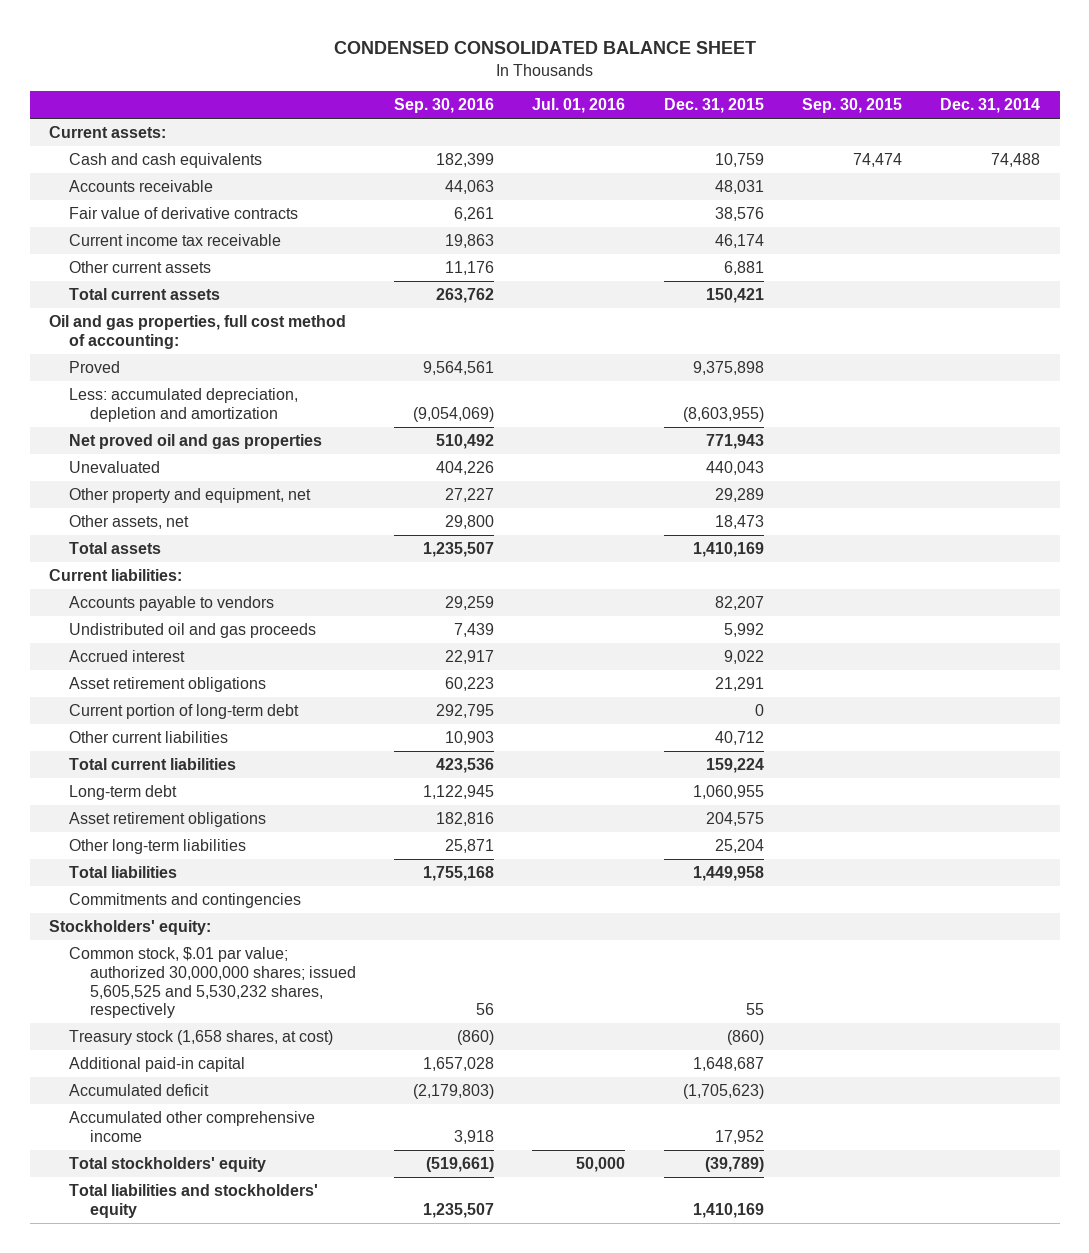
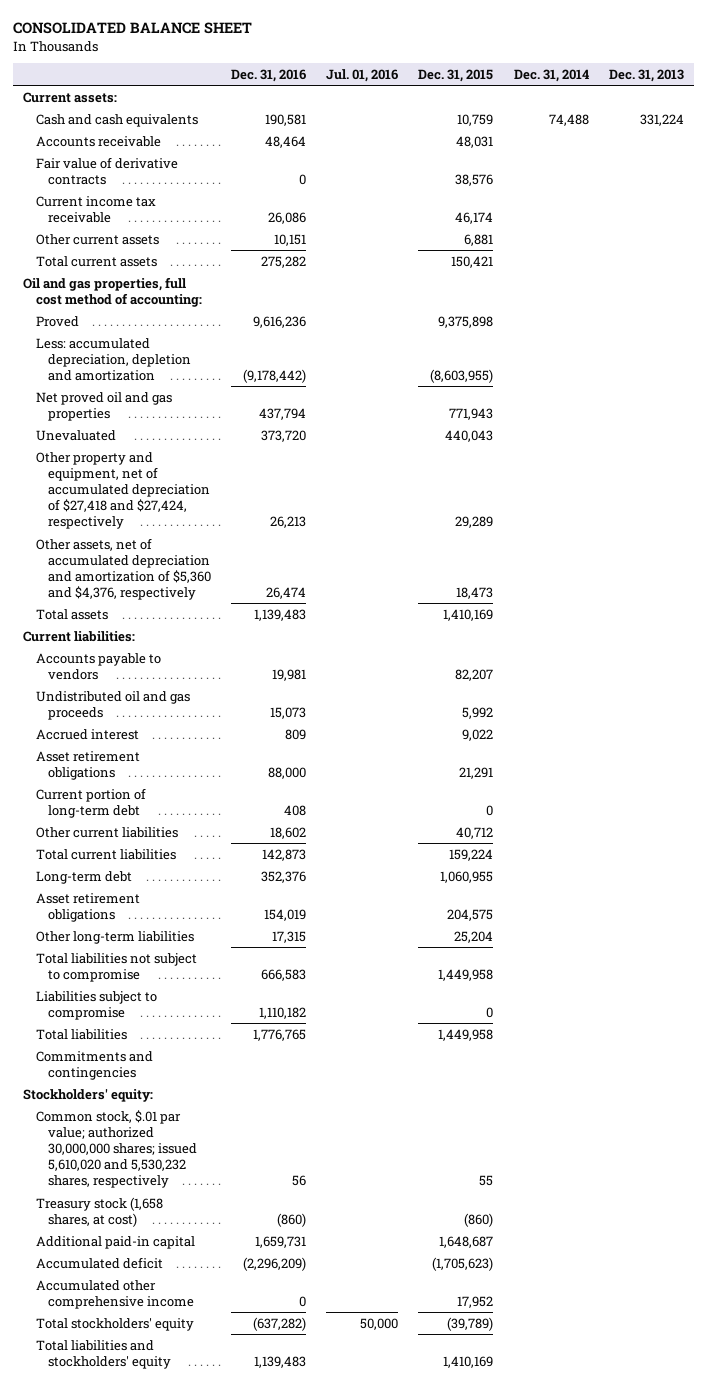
- CONDENSED CONSOLIDATED BALANCE SHEET
+ CONSOLIDATED BALANCE SHEET
- | Sep. 30, 2016 | Jul. 01, 2016 | Dec. 31, 2015 | Sep. 30, 2015 | Dec. 31, 2014
+ | Dec. 31, 2016 | Jul. 01, 2016 | Dec. 31, 2015 | Dec. 31, 2014 | Dec. 31, 2013
- Other property and equipment, net | 27,227 | | 29,289 | |
- Other assets, net | 29,800 | | 18,473 | |
+ Other property and equipment, net of accumulated depreciation of $27,418 and $27,424, respectively | 26,213 | | 29,289 | |
+ Other assets, net of accumulated depreciation and amortization of $5,360 and $4,376, respectively | 26,474 | | 18,473 | |
+ Total liabilities not subject to compromise | 666,583 | | 1,449,958 | |
+ Liabilities subject to compromise | 1,110,182 | | 0 | |
- Common stock, $.01 par value; authorized 30,000,000 shares; issued 5,605,525 and 5,530,232 shares, respectively | 56 | | 55 | |
+ Common stock, $.01 par value; authorized 30,000,000 shares; issued 5,610,020 and 5,530,232 shares, respectively | 56 | | 55 | |

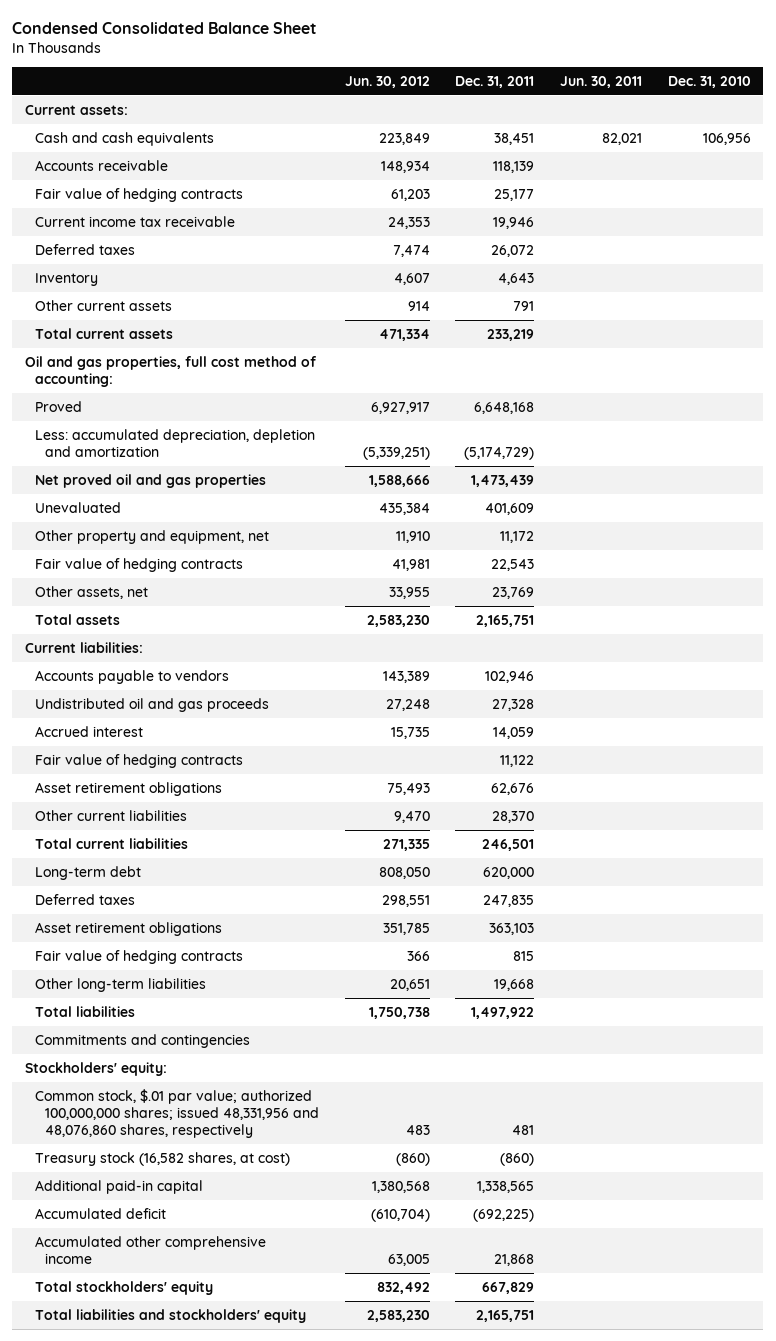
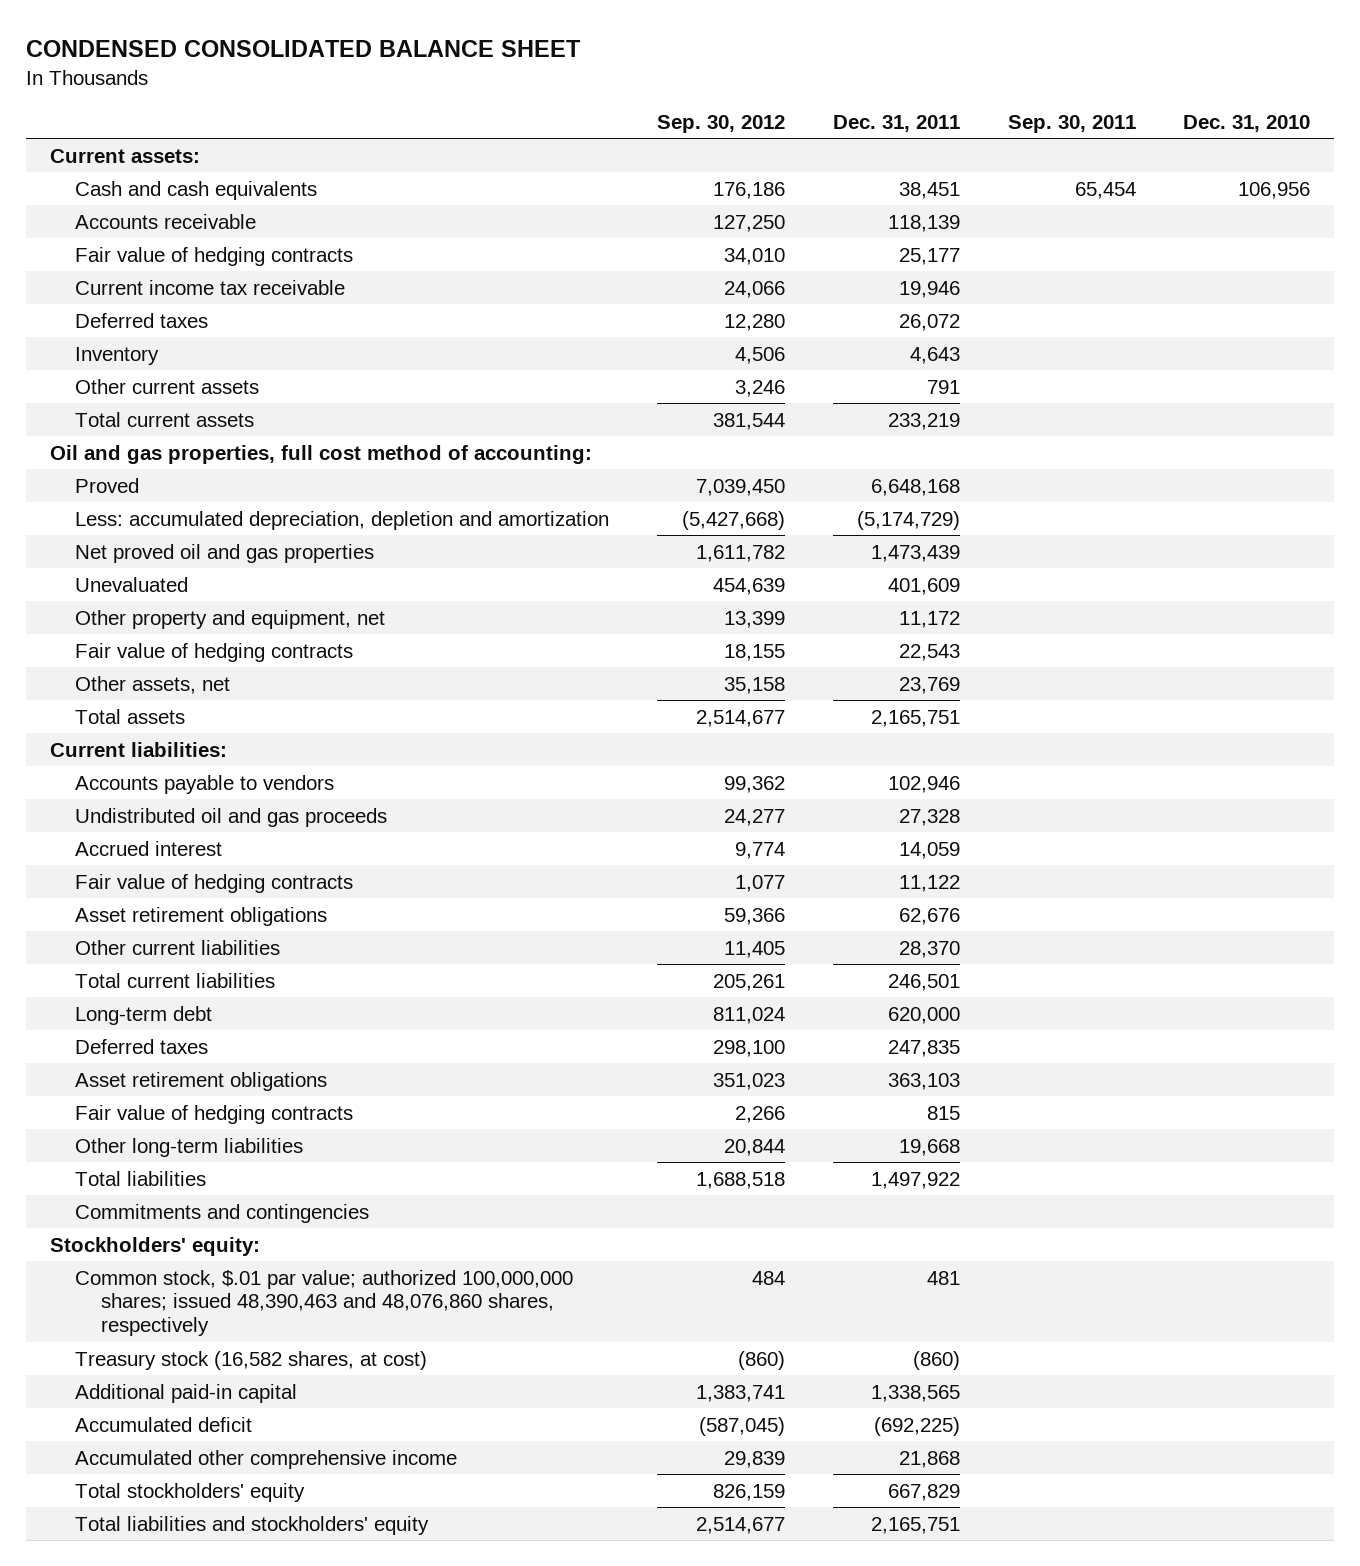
- Condensed Consolidated Balance Sheet
+ CONDENSED CONSOLIDATED BALANCE SHEET
- | Jun. 30, 2012 | Dec. 31, 2011 | Jun. 30, 2011 | Dec. 31, 2010
+ | Sep. 30, 2012 | Dec. 31, 2011 | Sep. 30, 2011 | Dec. 31, 2010
- Common stock, $.01 par value; authorized 100,000,000 shares; issued 48,331,956 and 48,076,860 shares, respectively | 483 | 481 | |
+ Common stock, $.01 par value; authorized 100,000,000 shares; issued 48,390,463 and 48,076,860 shares, respectively | 484 | 481 | |

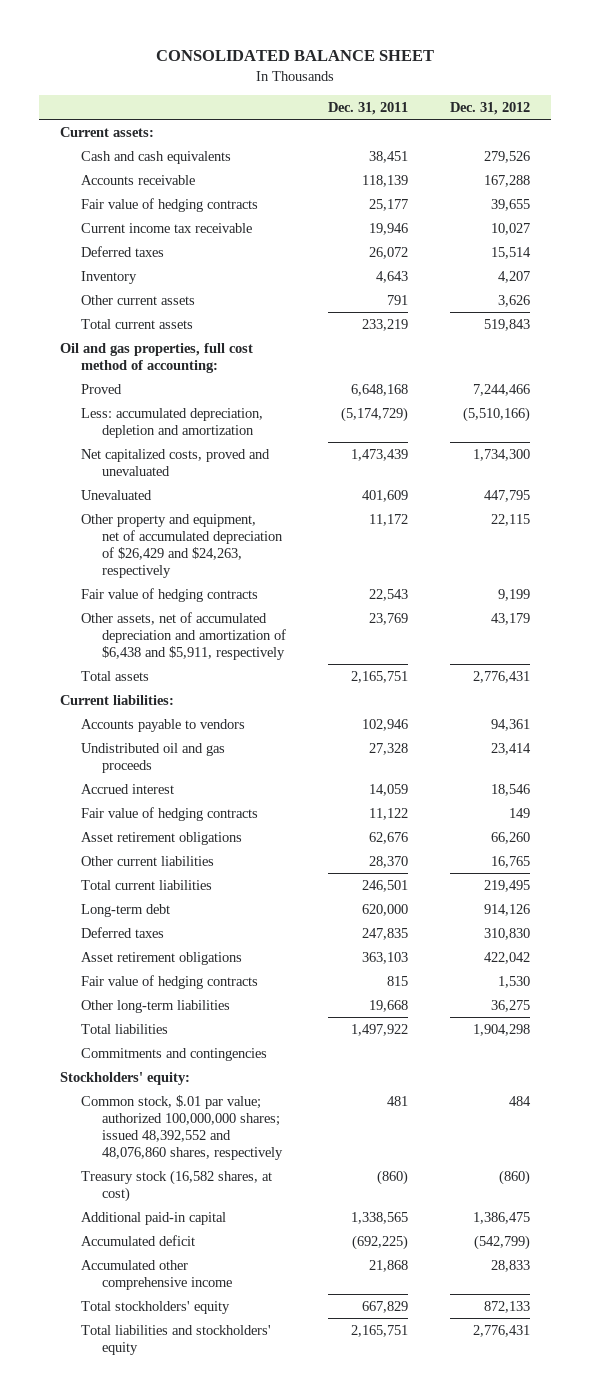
- CONDENSED CONSOLIDATED BALANCE SHEET
+ CONSOLIDATED BALANCE SHEET
- | Sep. 30, 2012 | Dec. 31, 2011 | Sep. 30, 2011 | Dec. 31, 2010
+ | Dec. 31, 2011 | Dec. 31, 2012
- Net proved oil and gas properties | 1,611,782 | 1,473,439 | |
+ Net capitalized costs, proved and unevaluated | 1,473,439 | 1,734,300
- Other property and equipment, net | 13,399 | 11,172 | |
+ Other property and equipment, net of accumulated depreciation of $26,429 and $24,263, respectively | 11,172 | 22,115
- Other assets, net | 35,158 | 23,769 | |
+ Other assets, net of accumulated depreciation and amortization of $6,438 and $5,911, respectively | 23,769 | 43,179
- Common stock, $.01 par value; authorized 100,000,000 shares; issued 48,390,463 and 48,076,860 shares, respectively | 484 | 481 | |
+ Common stock, $.01 par value; authorized 100,000,000 shares; issued 48,392,552 and 48,076,860 shares, respectively | 481 | 484

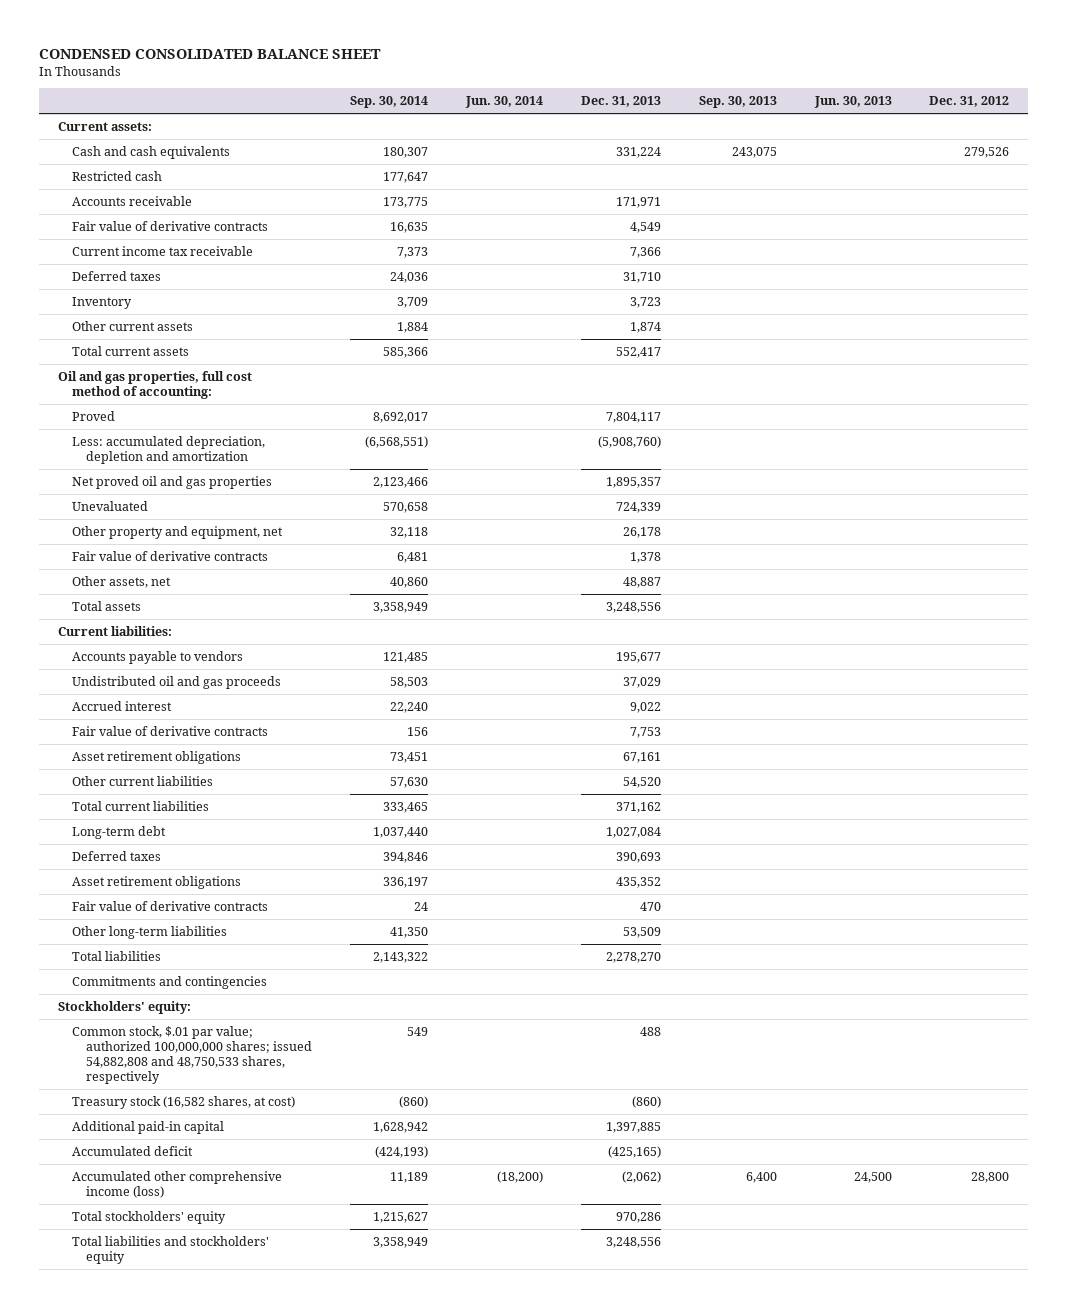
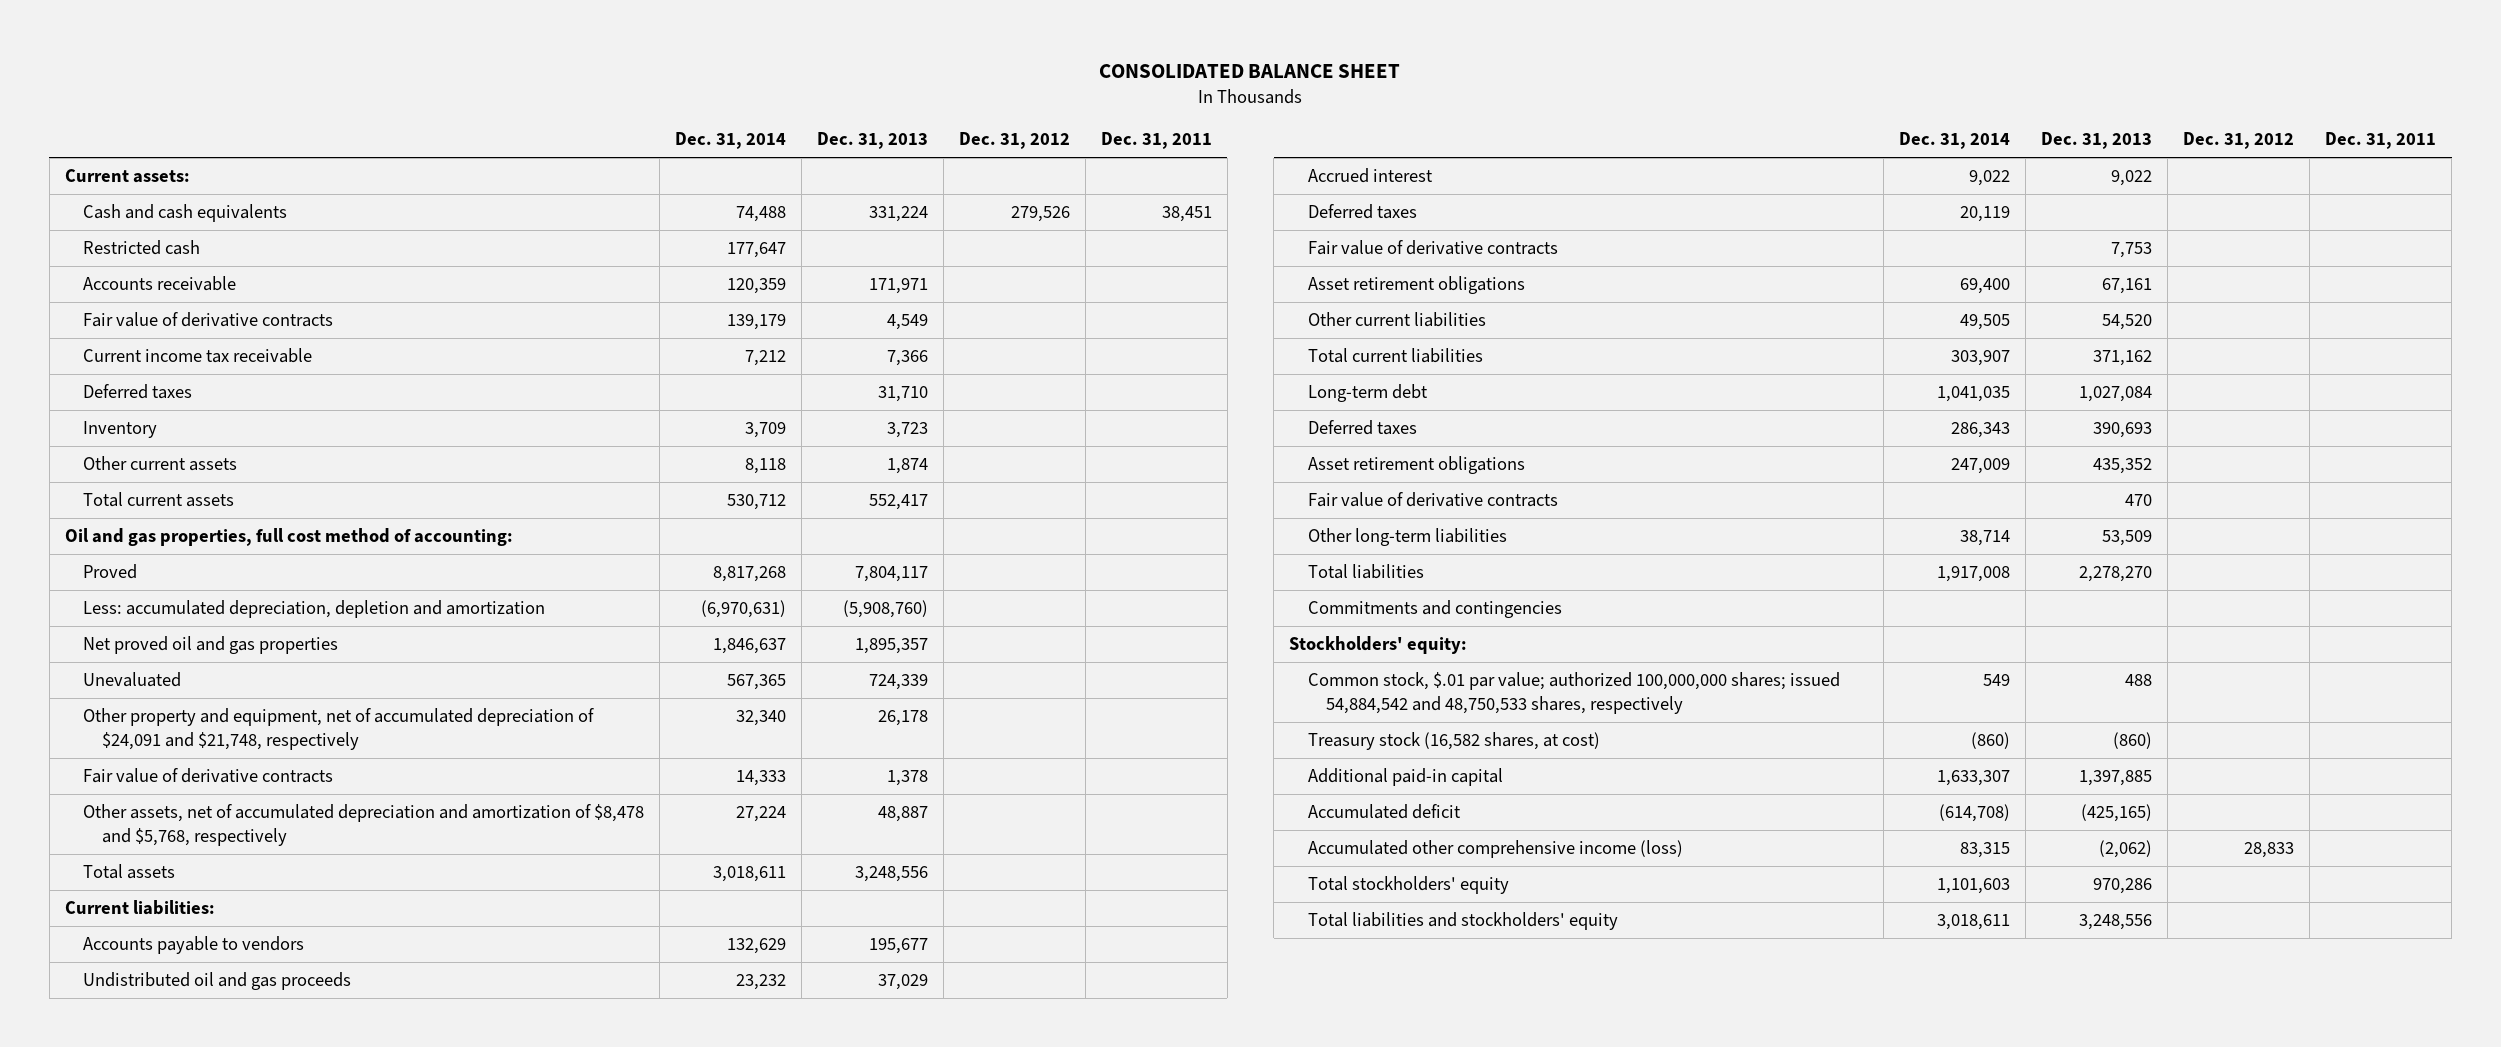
- CONDENSED CONSOLIDATED BALANCE SHEET
+ CONSOLIDATED BALANCE SHEET
- | Sep. 30, 2014 | Jun. 30, 2014 | Dec. 31, 2013 | Sep. 30, 2013 | Jun. 30, 2013 | Dec. 31, 2012
+ | Dec. 31, 2014 | Dec. 31, 2013 | Dec. 31, 2012 | Dec. 31, 2011
- Other property and equipment, net | 32,118 | | 26,178 | | |
+ Other property and equipment, net of accumulated depreciation of $24,091 and $21,748, respectively | 32,340 | 26,178 | |
- Other assets, net | 40,860 | | 48,887 | | |
+ Other assets, net of accumulated depreciation and amortization of $8,478 and $5,768, respectively | 27,224 | 48,887 | |
+ Deferred taxes | 20,119 | | |
- Common stock, $.01 par value; authorized 100,000,000 shares; issued 54,882,808 and 48,750,533 shares, respectively | 549 | | 488 | | |
+ Common stock, $.01 par value; authorized 100,000,000 shares; issued 54,884,542 and 48,750,533 shares, respectively | 549 | 488 | |
- Accumulated other comprehensive income (loss) | 11,189 | (18,200) | (2,062) | 6,400 | 24,500 | 28,800
+ Accumulated other comprehensive income (loss) | 83,315 | (2,062) | 28,833 |

